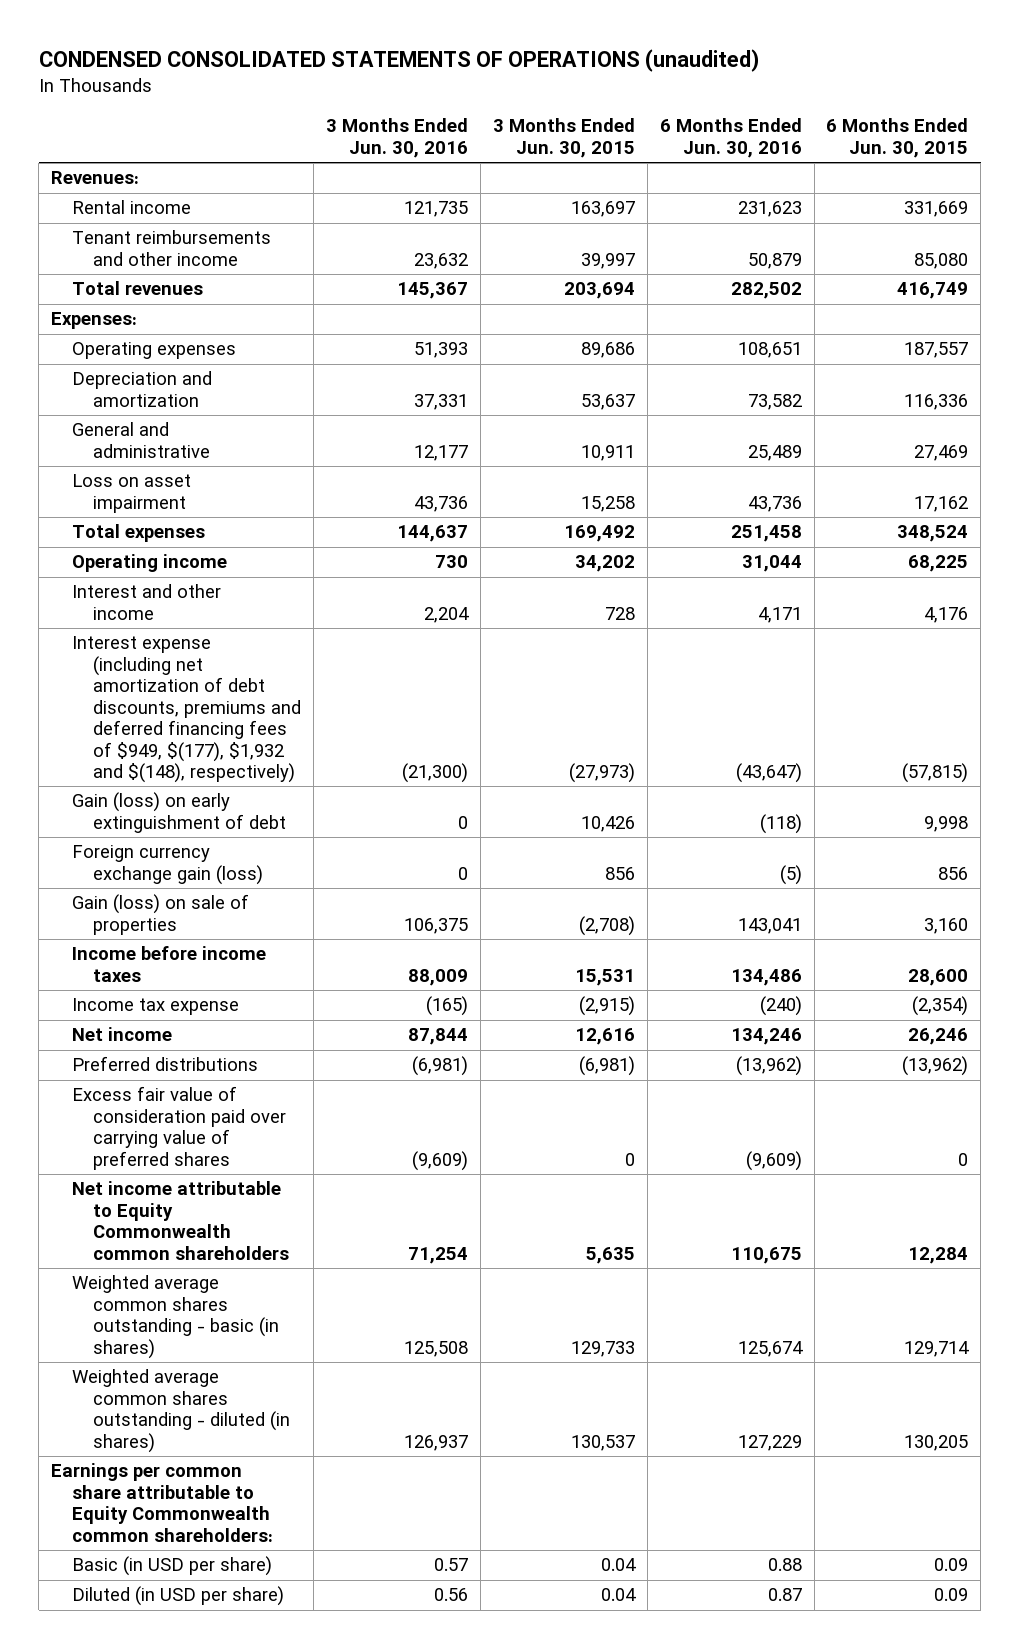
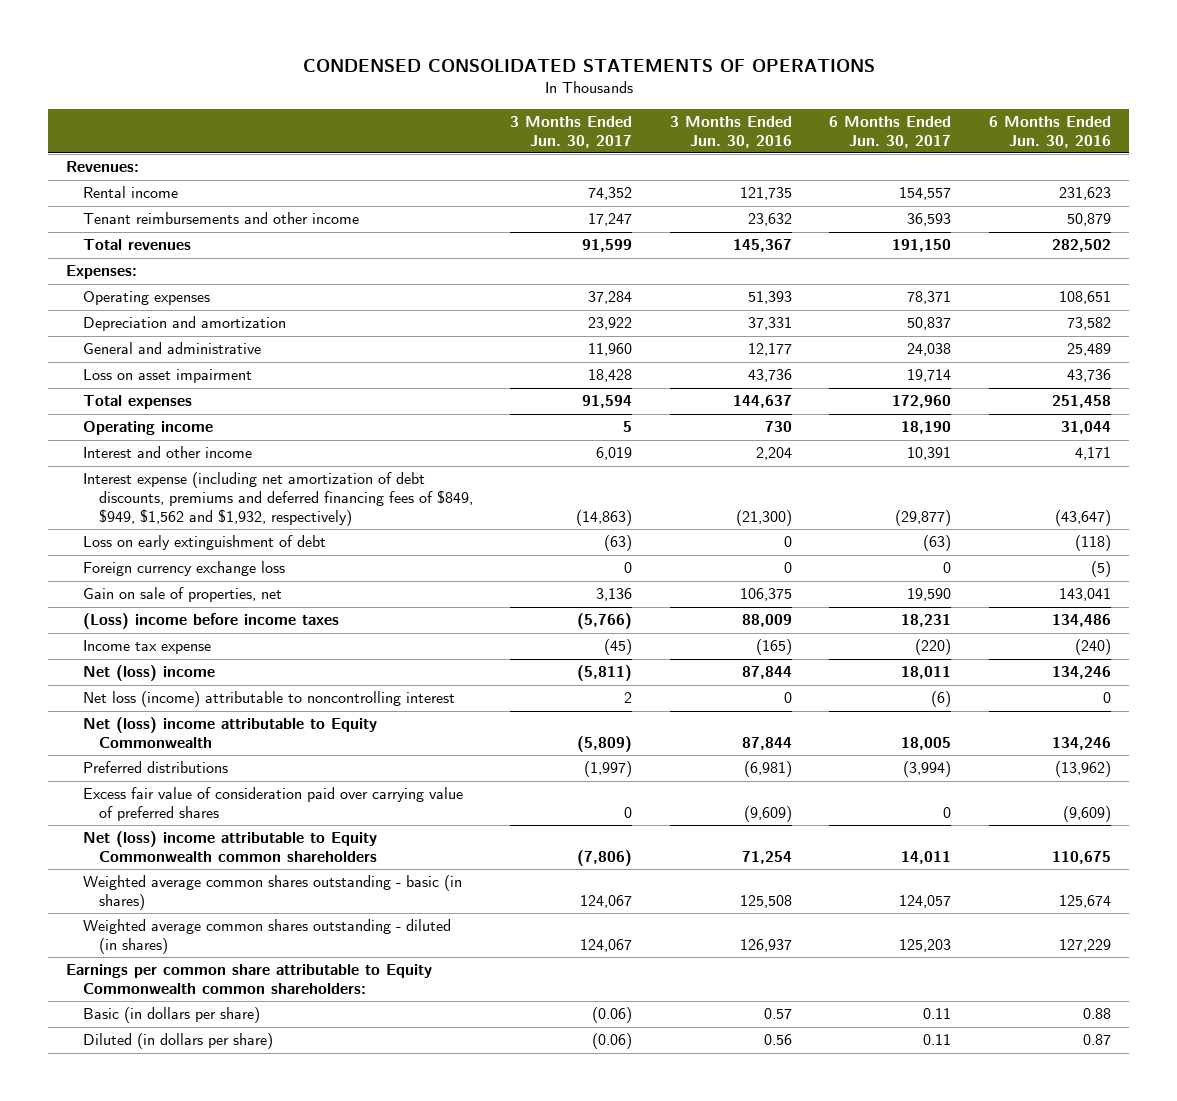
- CONDENSED CONSOLIDATED STATEMENTS OF OPERATIONS (unaudited)
+ CONDENSED CONSOLIDATED STATEMENTS OF OPERATIONS
- | 3 Months Ended Jun. 30, 2016 | 3 Months Ended Jun. 30, 2015 | 6 Months Ended Jun. 30, 2016 | 6 Months Ended Jun. 30, 2015
+ | 3 Months Ended Jun. 30, 2017 | 3 Months Ended Jun. 30, 2016 | 6 Months Ended Jun. 30, 2017 | 6 Months Ended Jun. 30, 2016
- Interest expense (including net amortization of debt discounts, premiums and deferred financing fees of $949, $(177), $1,932 and $(148), respectively) | (21,300) | (27,973) | (43,647) | (57,815)
- Gain (loss) on early extinguishment of debt | 0 | 10,426 | (118) | 9,998
- Foreign currency exchange gain (loss) | 0 | 856 | (5) | 856
- Gain (loss) on sale of properties | 106,375 | (2,708) | 143,041 | 3,160
- Income before income taxes | 88,009 | 15,531 | 134,486 | 28,600
+ Interest expense (including net amortization of debt discounts, premiums and deferred financing fees of $849, $949, $1,562 and $1,932, respectively) | (14,863) | (21,300) | (29,877) | (43,647)
+ Loss on early extinguishment of debt | (63) | 0 | (63) | (118)
+ Foreign currency exchange loss | 0 | 0 | 0 | (5)
+ Gain on sale of properties, net | 3,136 | 106,375 | 19,590 | 143,041
+ (Loss) income before income taxes | (5,766) | 88,009 | 18,231 | 134,486
- Net income | 87,844 | 12,616 | 134,246 | 26,246
+ Net (loss) income | (5,811) | 87,844 | 18,011 | 134,246
+ Net loss (income) attributable to noncontrolling interest | 2 | 0 | (6) | 0
+ Net (loss) income attributable to Equity Commonwealth | (5,809) | 87,844 | 18,005 | 134,246
- Net income attributable to Equity Commonwealth common shareholders | 71,254 | 5,635 | 110,675 | 12,284
+ Net (loss) income attributable to Equity Commonwealth common shareholders | (7,806) | 71,254 | 14,011 | 110,675
- Basic (in USD per share) | 0.57 | 0.04 | 0.88 | 0.09
- Diluted (in USD per share) | 0.56 | 0.04 | 0.87 | 0.09
+ Basic (in dollars per share) | (0.06) | 0.57 | 0.11 | 0.88
+ Diluted (in dollars per share) | (0.06) | 0.56 | 0.11 | 0.87

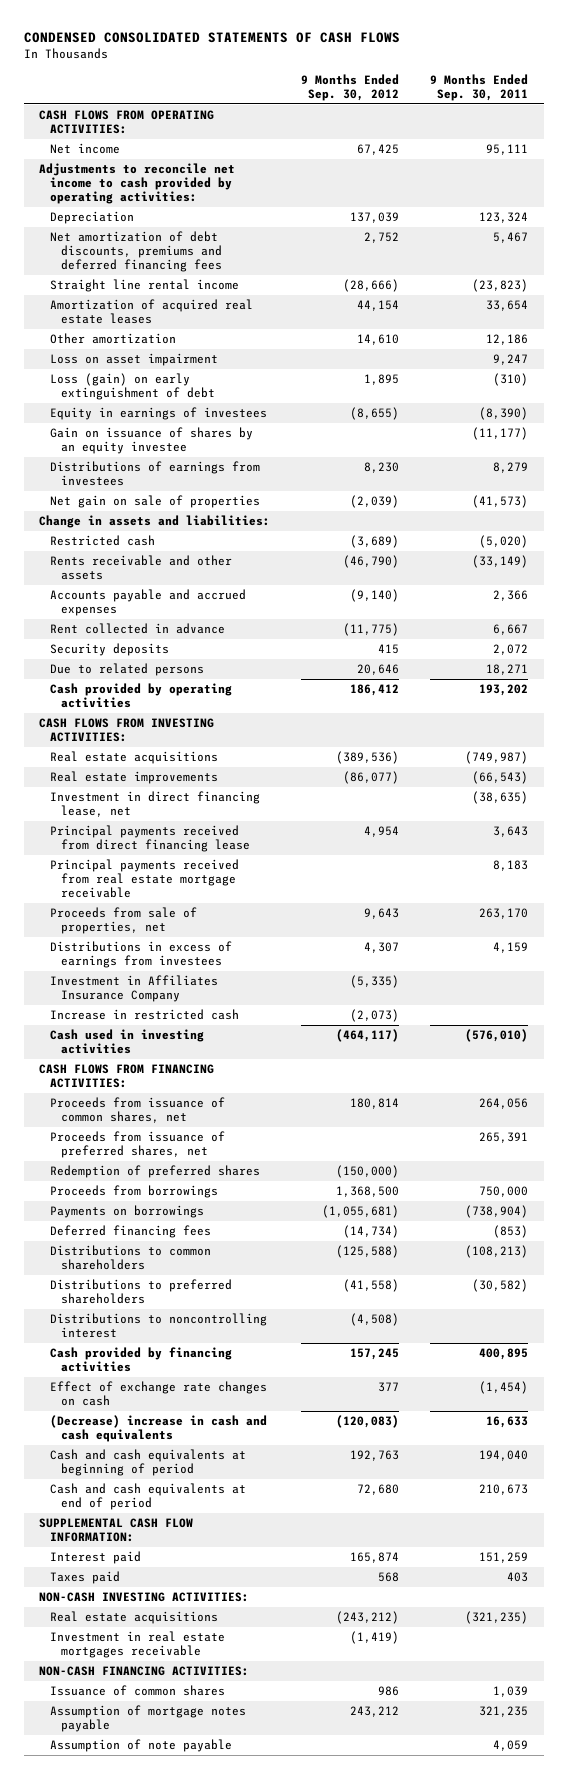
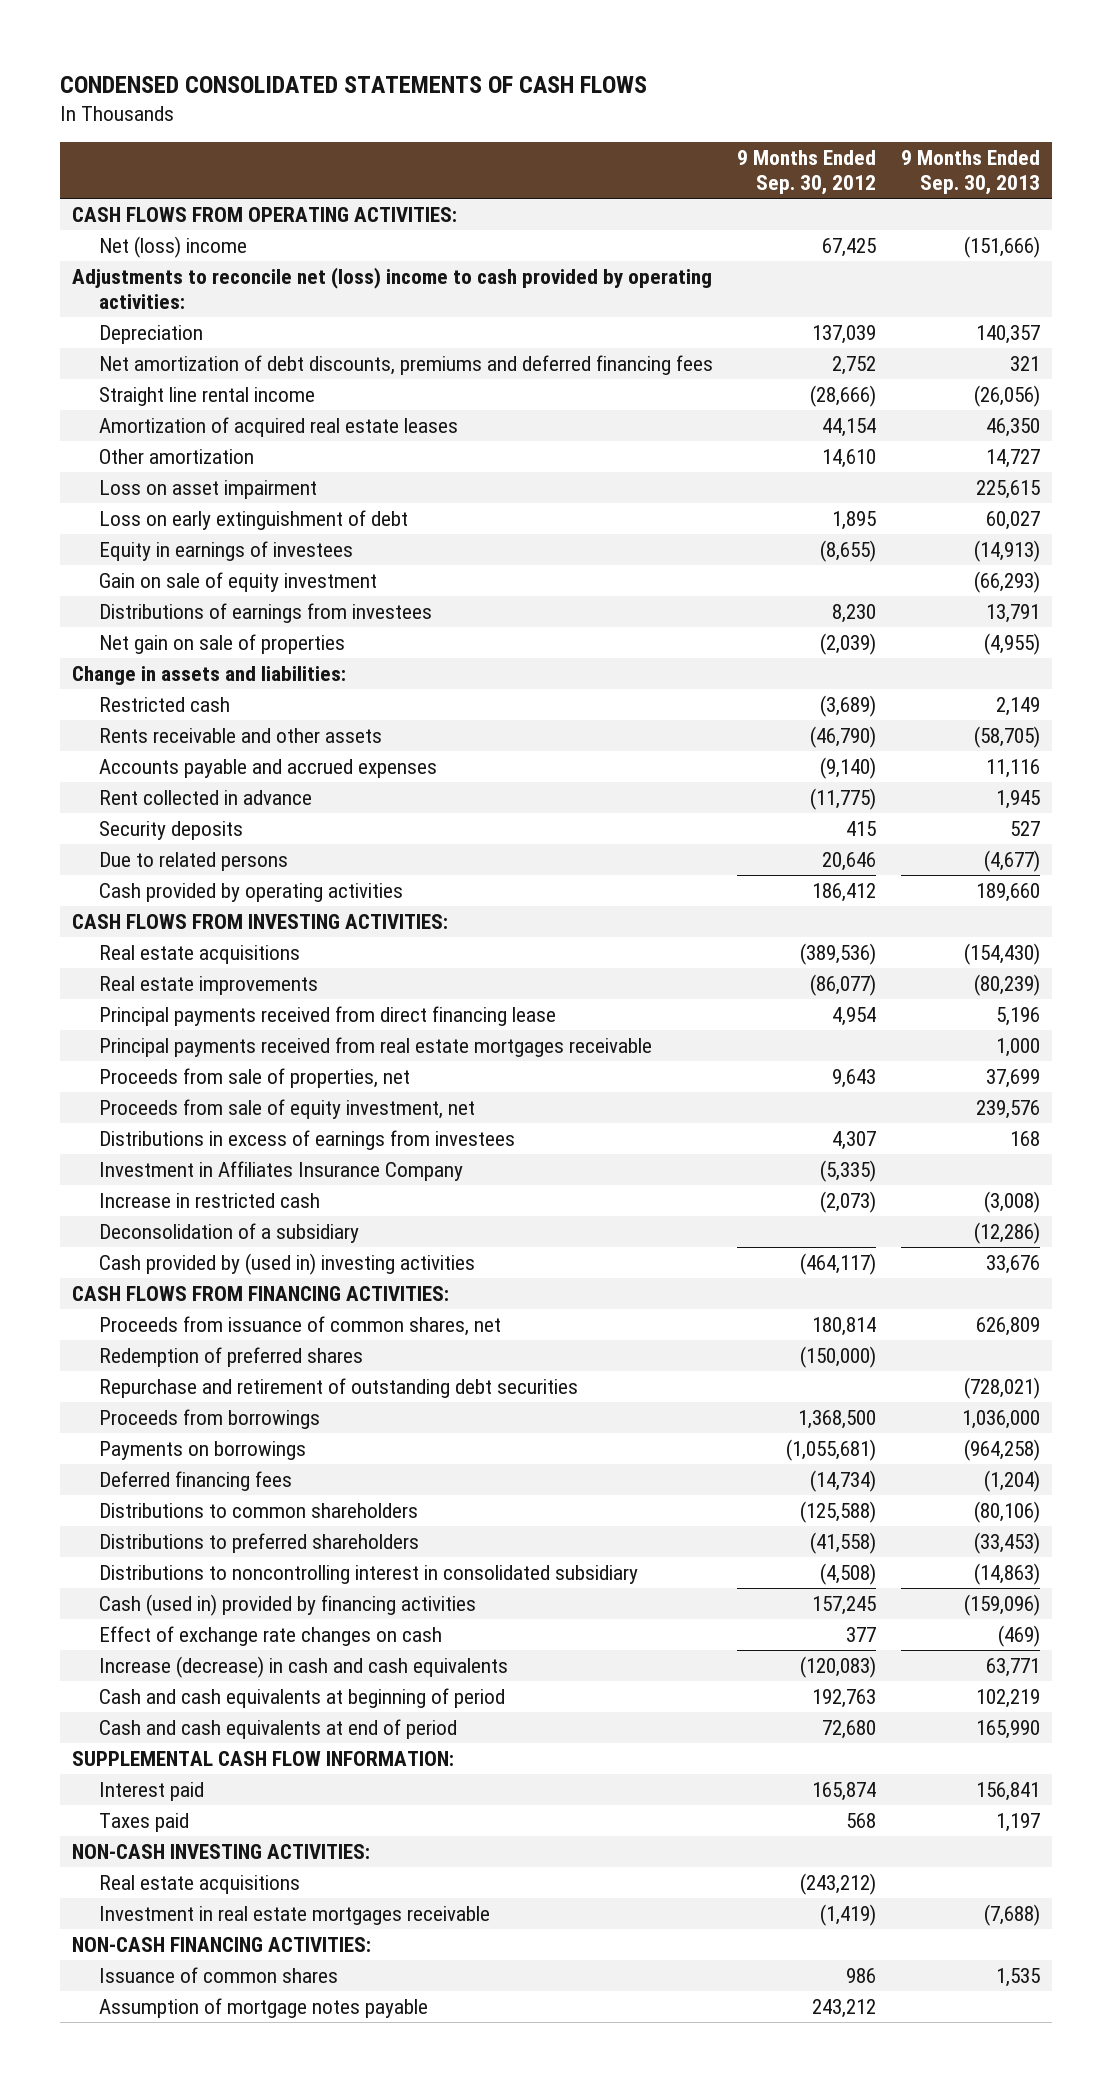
- | 9 Months Ended Sep. 30, 2012 | 9 Months Ended Sep. 30, 2011
+ | 9 Months Ended Sep. 30, 2012 | 9 Months Ended Sep. 30, 2013
- Net income | 67,425 | 95,111
- Adjustments to reconcile net income to cash provided by operating activities:
+ Net (loss) income | 67,425 | (151,666)
+ Adjustments to reconcile net (loss) income to cash provided by operating activities:
- Loss (gain) on early extinguishment of debt | 1,895 | (310)
+ Loss on early extinguishment of debt | 1,895 | 60,027
- Gain on issuance of shares by an equity investee | | (11,177)
+ Gain on sale of equity investment | | (66,293)
- Investment in direct financing lease, net | | (38,635)
- Principal payments received from real estate mortgage receivable | | 8,183
+ Principal payments received from real estate mortgages receivable | | 1,000
+ Proceeds from sale of equity investment, net | | 239,576
- Cash used in investing activities | (464,117) | (576,010)
+ Deconsolidation of a subsidiary | | (12,286)
+ Cash provided by (used in) investing activities | (464,117) | 33,676
- Proceeds from issuance of preferred shares, net | | 265,391
+ Repurchase and retirement of outstanding debt securities | | (728,021)
- Distributions to noncontrolling interest | (4,508) |
- Cash provided by financing activities | 157,245 | 400,895
+ Distributions to noncontrolling interest in consolidated subsidiary | (4,508) | (14,863)
+ Cash (used in) provided by financing activities | 157,245 | (159,096)
- (Decrease) increase in cash and cash equivalents | (120,083) | 16,633
+ Increase (decrease) in cash and cash equivalents | (120,083) | 63,771
- Assumption of note payable | | 4,059

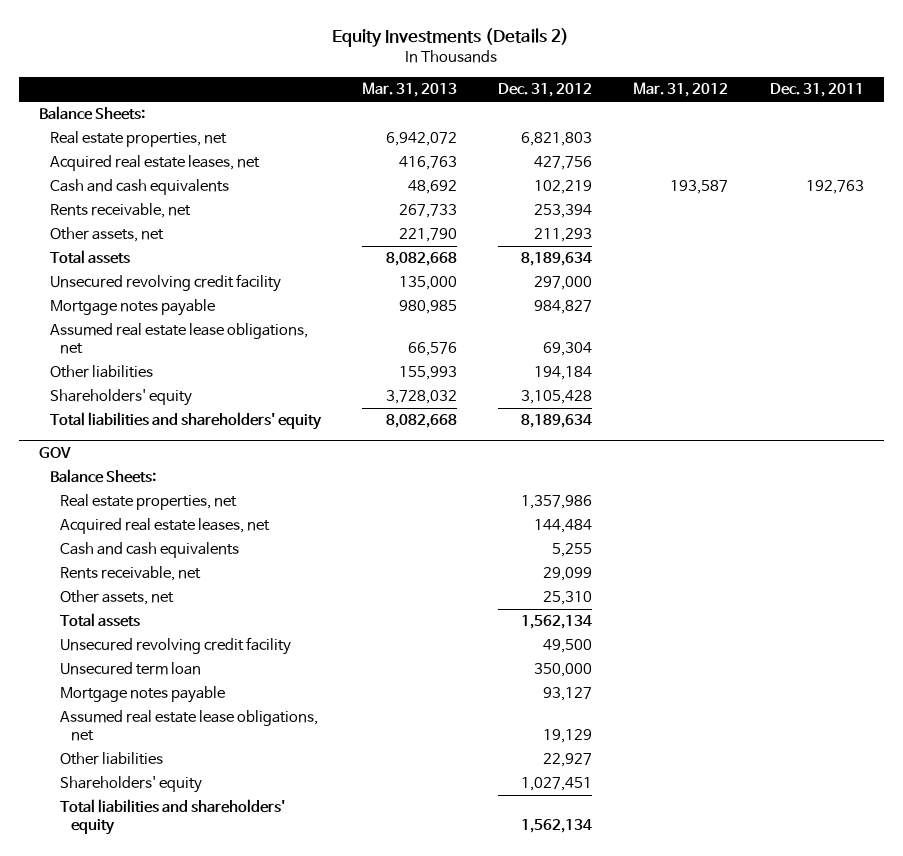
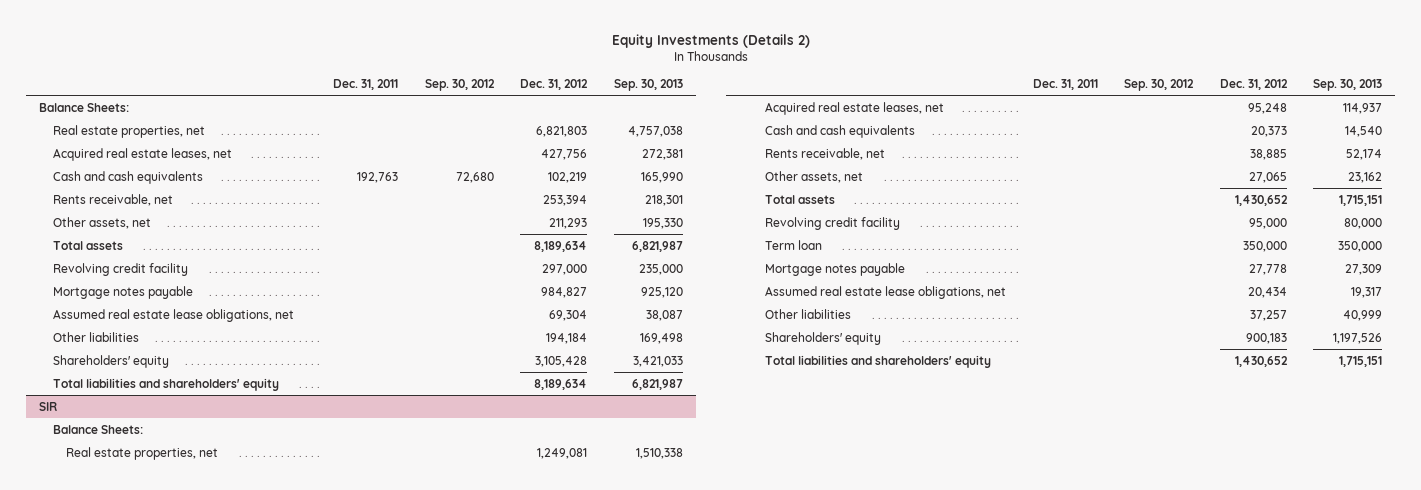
- | Mar. 31, 2013 | Dec. 31, 2012 | Mar. 31, 2012 | Dec. 31, 2011
+ | Dec. 31, 2011 | Sep. 30, 2012 | Dec. 31, 2012 | Sep. 30, 2013
- Unsecured revolving credit facility | 135,000 | 297,000 | |
+ Revolving credit facility | | | 297,000 | 235,000
- GOV
+ SIR
- Real estate properties, net | | 1,357,986 | |
- Acquired real estate leases, net | | 144,484 | |
- Cash and cash equivalents | | 5,255 | |
- Rents receivable, net | | 29,099 | |
- Other assets, net | | 25,310 | |
- Total assets | | 1,562,134 | |
- Unsecured revolving credit facility | | 49,500 | |
- Unsecured term loan | | 350,000 | |
- Mortgage notes payable | | 93,127 | |
- Assumed real estate lease obligations, net | | 19,129 | |
- Other liabilities | | 22,927 | |
- Shareholders' equity | | 1,027,451 | |
- Total liabilities and shareholders' equity | | 1,562,134 | |
+ Real estate properties, net | | | 1,249,081 | 1,510,338
+ Acquired real estate leases, net | | | 95,248 | 114,937
+ Cash and cash equivalents | | | 20,373 | 14,540
+ Rents receivable, net | | | 38,885 | 52,174
+ Other assets, net | | | 27,065 | 23,162
+ Total assets | | | 1,430,652 | 1,715,151
+ Revolving credit facility | | | 95,000 | 80,000
+ Term loan | | | 350,000 | 350,000
+ Mortgage notes payable | | | 27,778 | 27,309
+ Assumed real estate lease obligations, net | | | 20,434 | 19,317
+ Other liabilities | | | 37,257 | 40,999
+ Shareholders' equity | | | 900,183 | 1,197,526
+ Total liabilities and shareholders' equity | | | 1,430,652 | 1,715,151

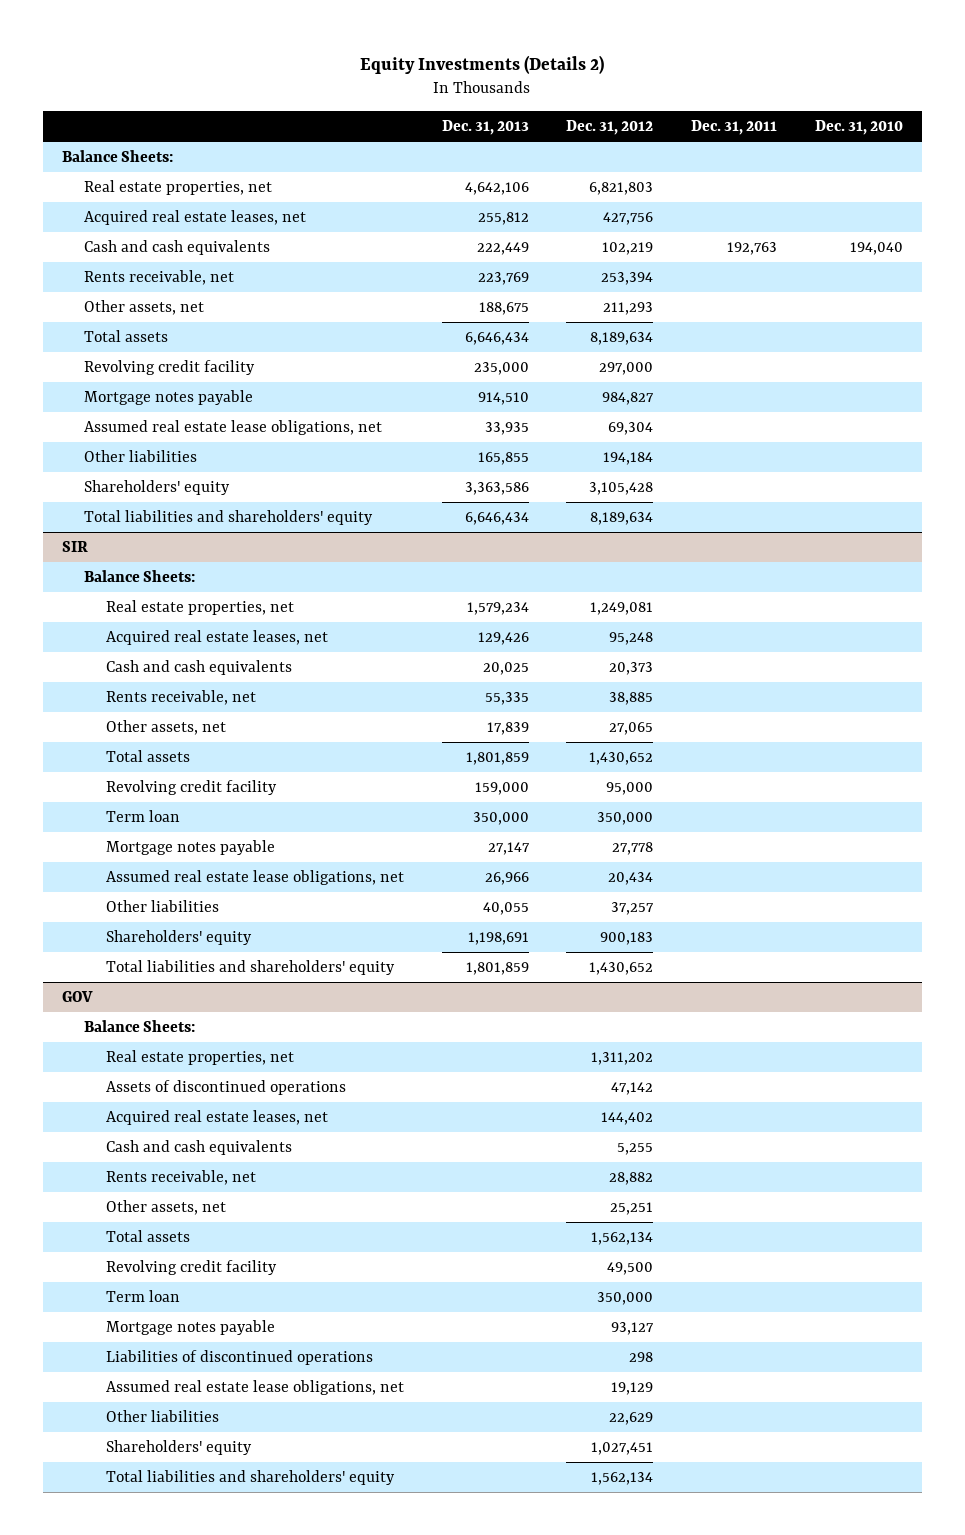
- | Dec. 31, 2011 | Sep. 30, 2012 | Dec. 31, 2012 | Sep. 30, 2013
+ | Dec. 31, 2013 | Dec. 31, 2012 | Dec. 31, 2011 | Dec. 31, 2010
+ GOV
+ Balance Sheets:
+ Real estate properties, net | | 1,311,202 | |
+ Assets of discontinued operations | | 47,142 | |
+ Acquired real estate leases, net | | 144,402 | |
+ Cash and cash equivalents | | 5,255 | |
+ Rents receivable, net | | 28,882 | |
+ Other assets, net | | 25,251 | |
+ Total assets | | 1,562,134 | |
+ Revolving credit facility | | 49,500 | |
+ Term loan | | 350,000 | |
+ Mortgage notes payable | | 93,127 | |
+ Liabilities of discontinued operations | | 298 | |
+ Assumed real estate lease obligations, net | | 19,129 | |
+ Other liabilities | | 22,629 | |
+ Shareholders' equity | | 1,027,451 | |
+ Total liabilities and shareholders' equity | | 1,562,134 | |

